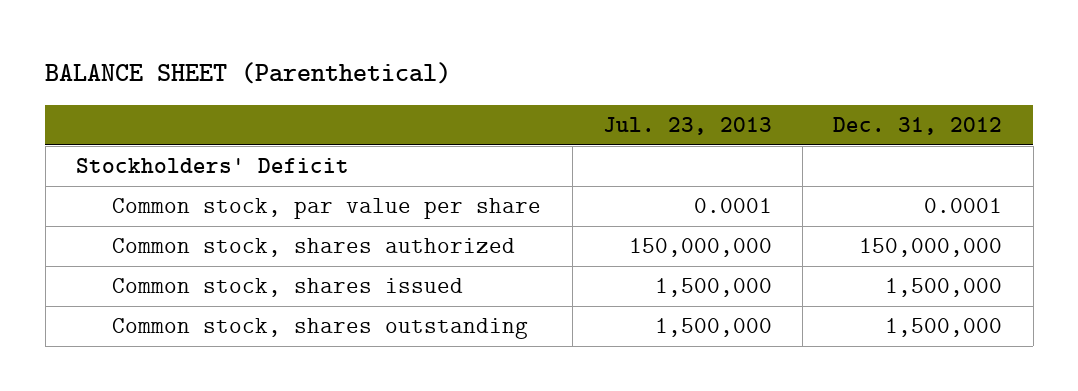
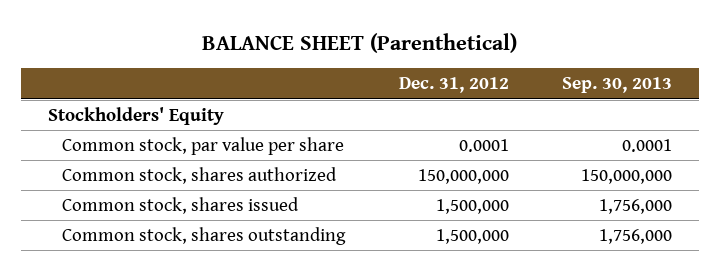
- | Jul. 23, 2013 | Dec. 31, 2012
+ | Dec. 31, 2012 | Sep. 30, 2013
- Stockholders' Deficit
+ Stockholders' Equity

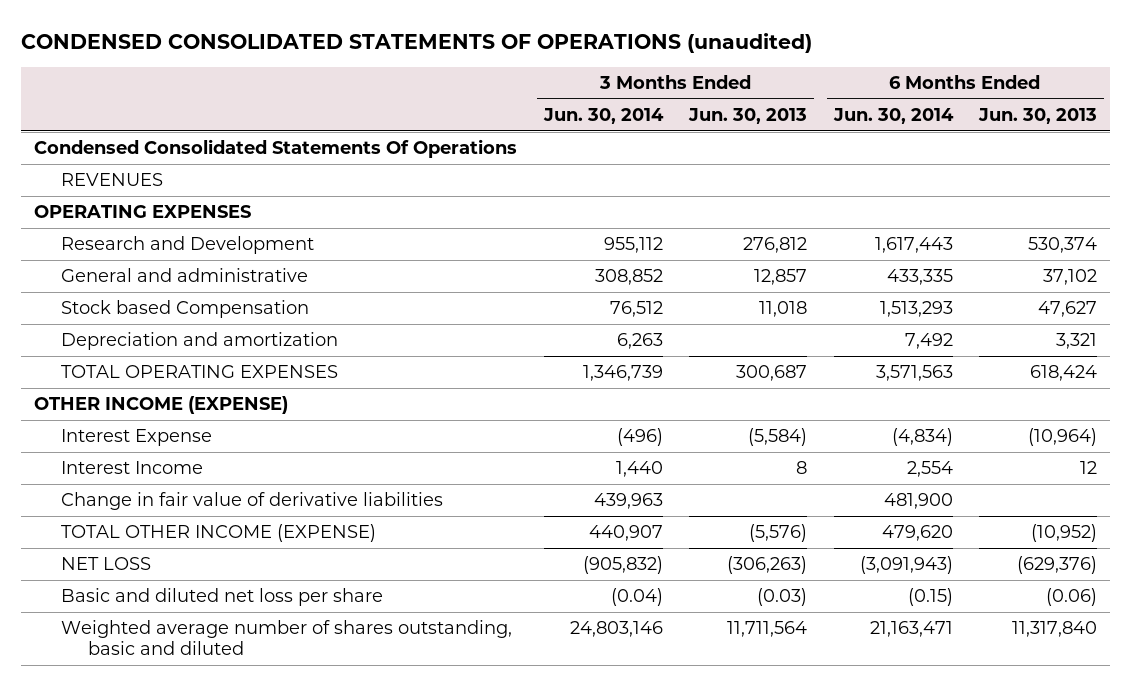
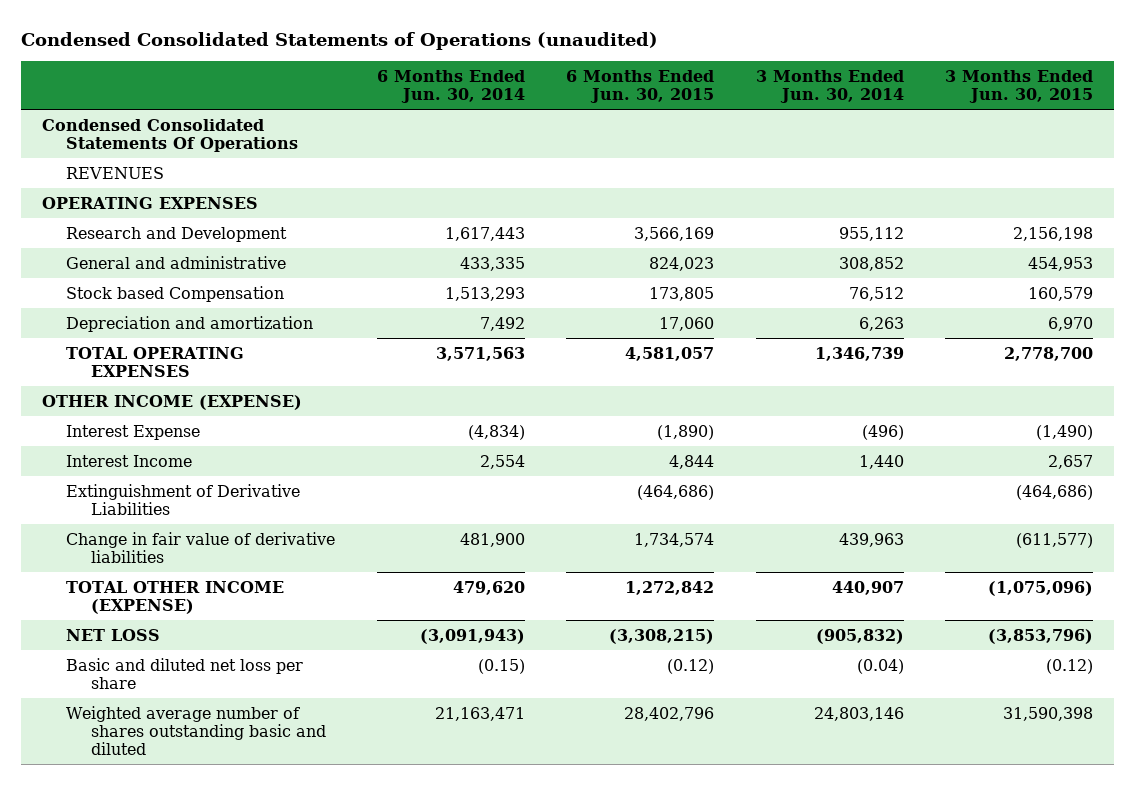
- CONDENSED CONSOLIDATED STATEMENTS OF OPERATIONS (unaudited)
+ Condensed Consolidated Statements of Operations (unaudited)
- | 3 Months Ended Jun. 30, 2014 | 3 Months Ended Jun. 30, 2013 | 6 Months Ended Jun. 30, 2014 | 6 Months Ended Jun. 30, 2013
+ | 6 Months Ended Jun. 30, 2014 | 6 Months Ended Jun. 30, 2015 | 3 Months Ended Jun. 30, 2014 | 3 Months Ended Jun. 30, 2015
+ Extinguishment of Derivative Liabilities | | (464,686) | | (464,686)
- Weighted average number of shares outstanding, basic and diluted | 24,803,146 | 11,711,564 | 21,163,471 | 11,317,840
+ Weighted average number of shares outstanding basic and diluted | 21,163,471 | 28,402,796 | 24,803,146 | 31,590,398

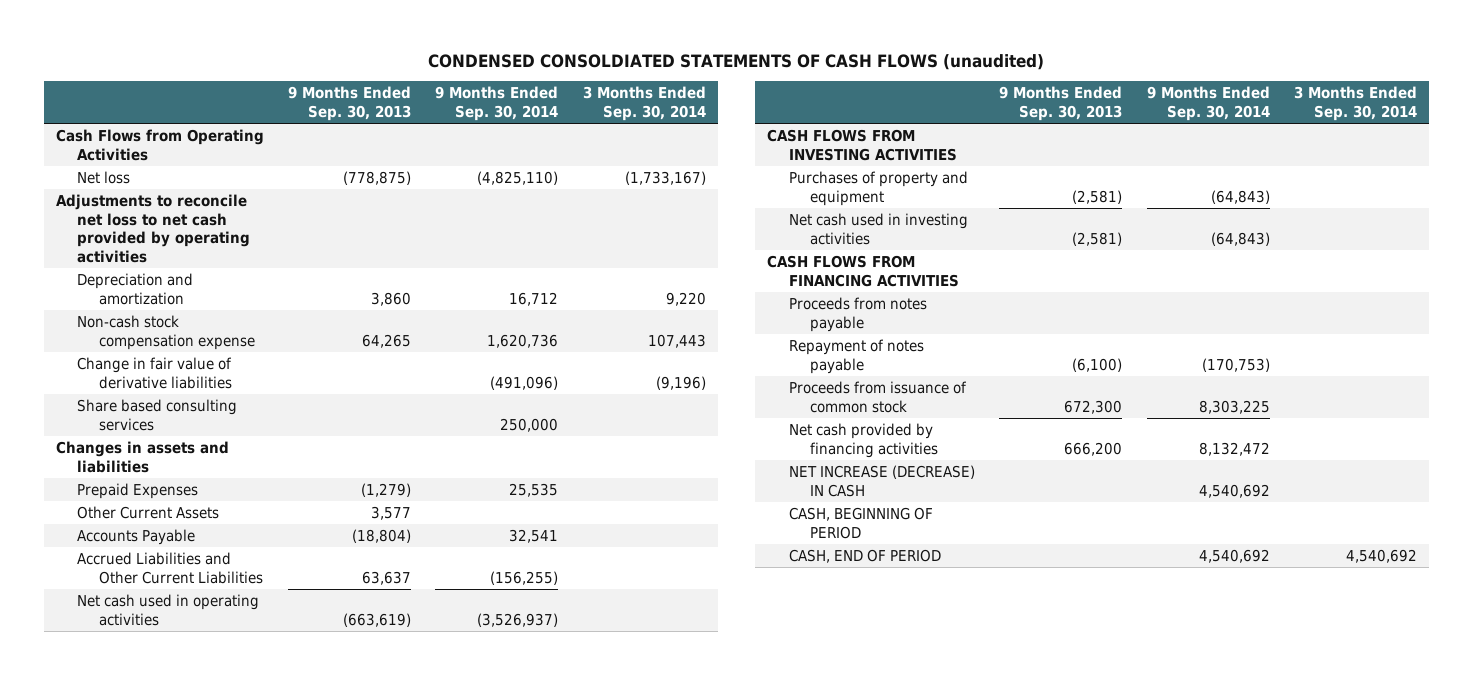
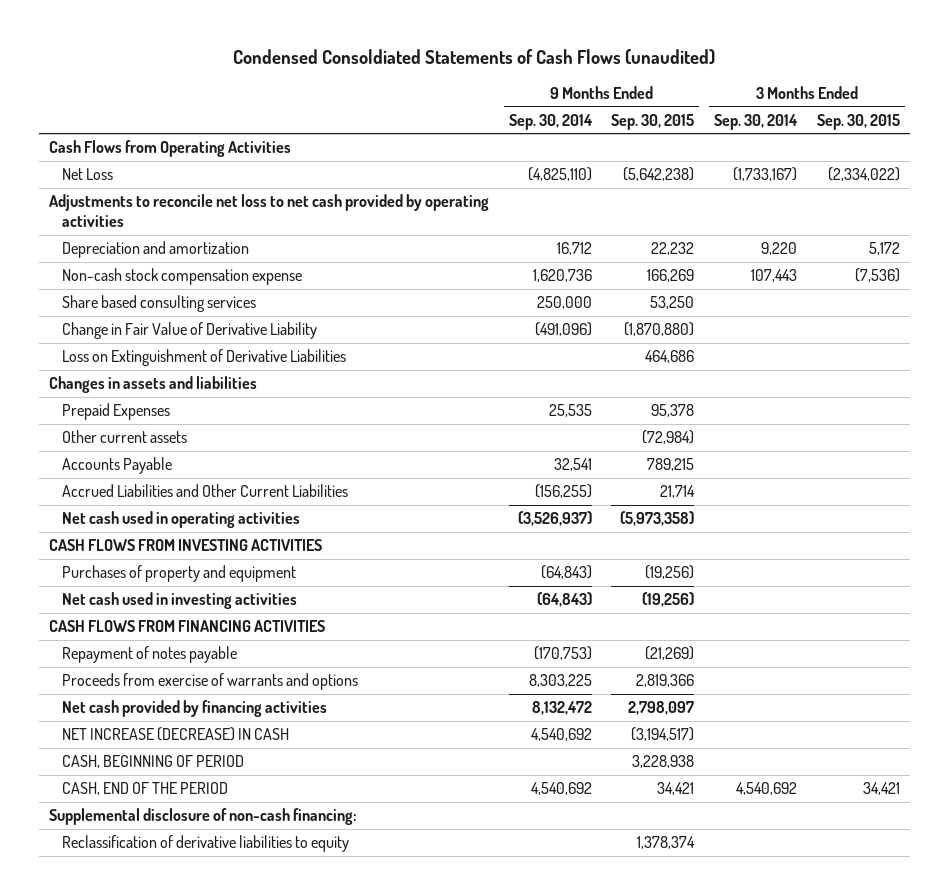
- CONDENSED CONSOLDIATED STATEMENTS OF CASH FLOWS (unaudited)
+ Condensed Consoldiated Statements of Cash Flows (unaudited)
- | 9 Months Ended Sep. 30, 2013 | 9 Months Ended Sep. 30, 2014 | 3 Months Ended Sep. 30, 2014
+ | 9 Months Ended Sep. 30, 2014 | 9 Months Ended Sep. 30, 2015 | 3 Months Ended Sep. 30, 2014 | 3 Months Ended Sep. 30, 2015
- Net loss | (778,875) | (4,825,110) | (1,733,167)
+ Net Loss | (4,825,110) | (5,642,238) | (1,733,167) | (2,334,022)
- Change in fair value of derivative liabilities | | (491,096) | (9,196)
+ Change in Fair Value of Derivative Liability | (491,096) | (1,870,880) | |
+ Loss on Extinguishment of Derivative Liabilities | | 464,686 | |
- Other Current Assets | 3,577 | |
+ Other current assets | | (72,984) | |
- Proceeds from notes payable
- Proceeds from issuance of common stock | 672,300 | 8,303,225 |
+ Proceeds from exercise of warrants and options | 8,303,225 | 2,819,366 | |
- CASH, END OF PERIOD | | 4,540,692 | 4,540,692
+ CASH, END OF THE PERIOD | 4,540,692 | 34,421 | 4,540,692 | 34,421
+ Supplemental disclosure of non-cash financing:
+ Reclassification of derivative liabilities to equity | | 1,378,374 | |

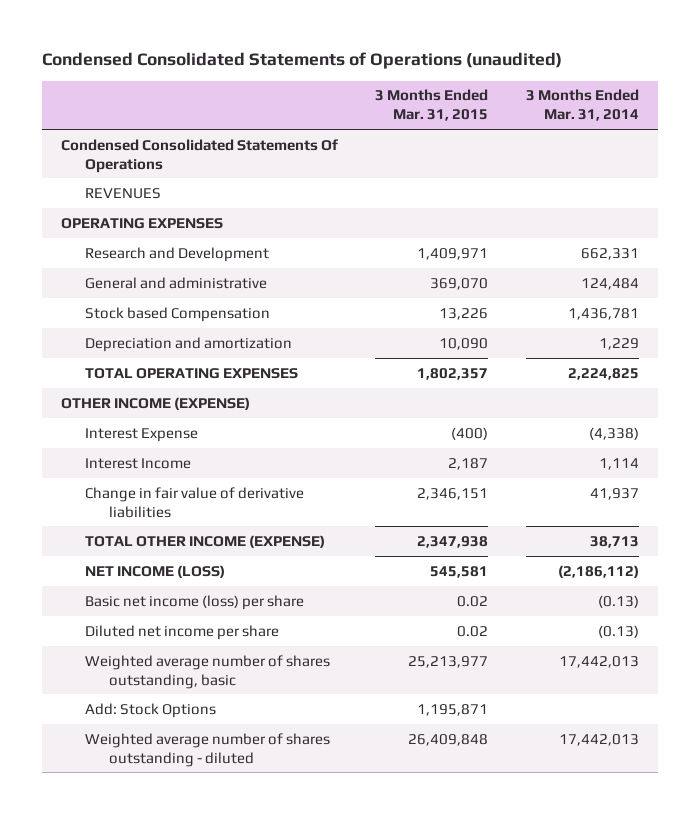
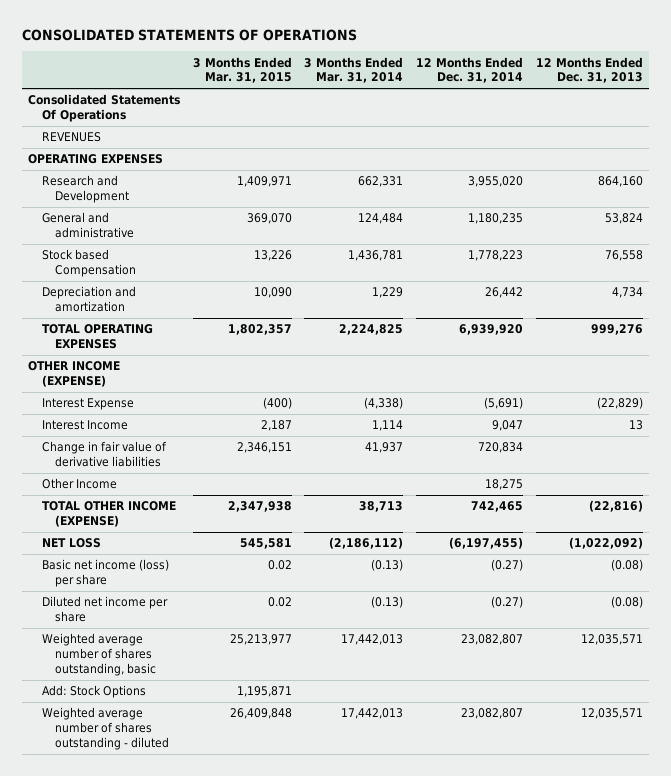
- Condensed Consolidated Statements of Operations (unaudited)
+ CONSOLIDATED STATEMENTS OF OPERATIONS
- | 3 Months Ended Mar. 31, 2015 | 3 Months Ended Mar. 31, 2014
+ | 3 Months Ended Mar. 31, 2015 | 3 Months Ended Mar. 31, 2014 | 12 Months Ended Dec. 31, 2014 | 12 Months Ended Dec. 31, 2013
- Condensed Consolidated Statements Of Operations
+ Consolidated Statements Of Operations
+ Other Income | | | 18,275 |
- NET INCOME (LOSS) | 545,581 | (2,186,112)
+ NET LOSS | 545,581 | (2,186,112) | (6,197,455) | (1,022,092)

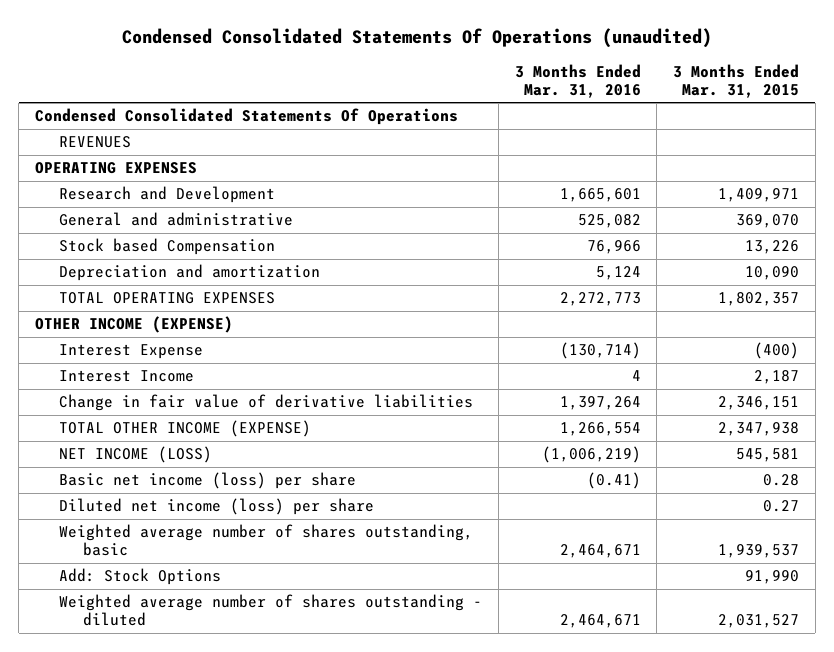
- CONSOLIDATED STATEMENTS OF OPERATIONS
+ Condensed Consolidated Statements Of Operations (unaudited)
- | 3 Months Ended Mar. 31, 2015 | 3 Months Ended Mar. 31, 2014 | 12 Months Ended Dec. 31, 2014 | 12 Months Ended Dec. 31, 2013
+ | 3 Months Ended Mar. 31, 2016 | 3 Months Ended Mar. 31, 2015
- Consolidated Statements Of Operations
+ Condensed Consolidated Statements Of Operations
- Other Income | | | 18,275 |
- NET LOSS | 545,581 | (2,186,112) | (6,197,455) | (1,022,092)
- Basic net income (loss) per share | 0.02 | (0.13) | (0.27) | (0.08)
- Diluted net income per share | 0.02 | (0.13) | (0.27) | (0.08)
- Weighted average number of shares outstanding, basic | 25,213,977 | 17,442,013 | 23,082,807 | 12,035,571
- Add: Stock Options | 1,195,871 | | |
- Weighted average number of shares outstanding - diluted | 26,409,848 | 17,442,013 | 23,082,807 | 12,035,571
+ NET INCOME (LOSS) | (1,006,219) | 545,581
+ Basic net income (loss) per share | (0.41) | 0.28
+ Diluted net income (loss) per share | | 0.27
+ Weighted average number of shares outstanding, basic | 2,464,671 | 1,939,537
+ Add: Stock Options | | 91,990
+ Weighted average number of shares outstanding - diluted | 2,464,671 | 2,031,527

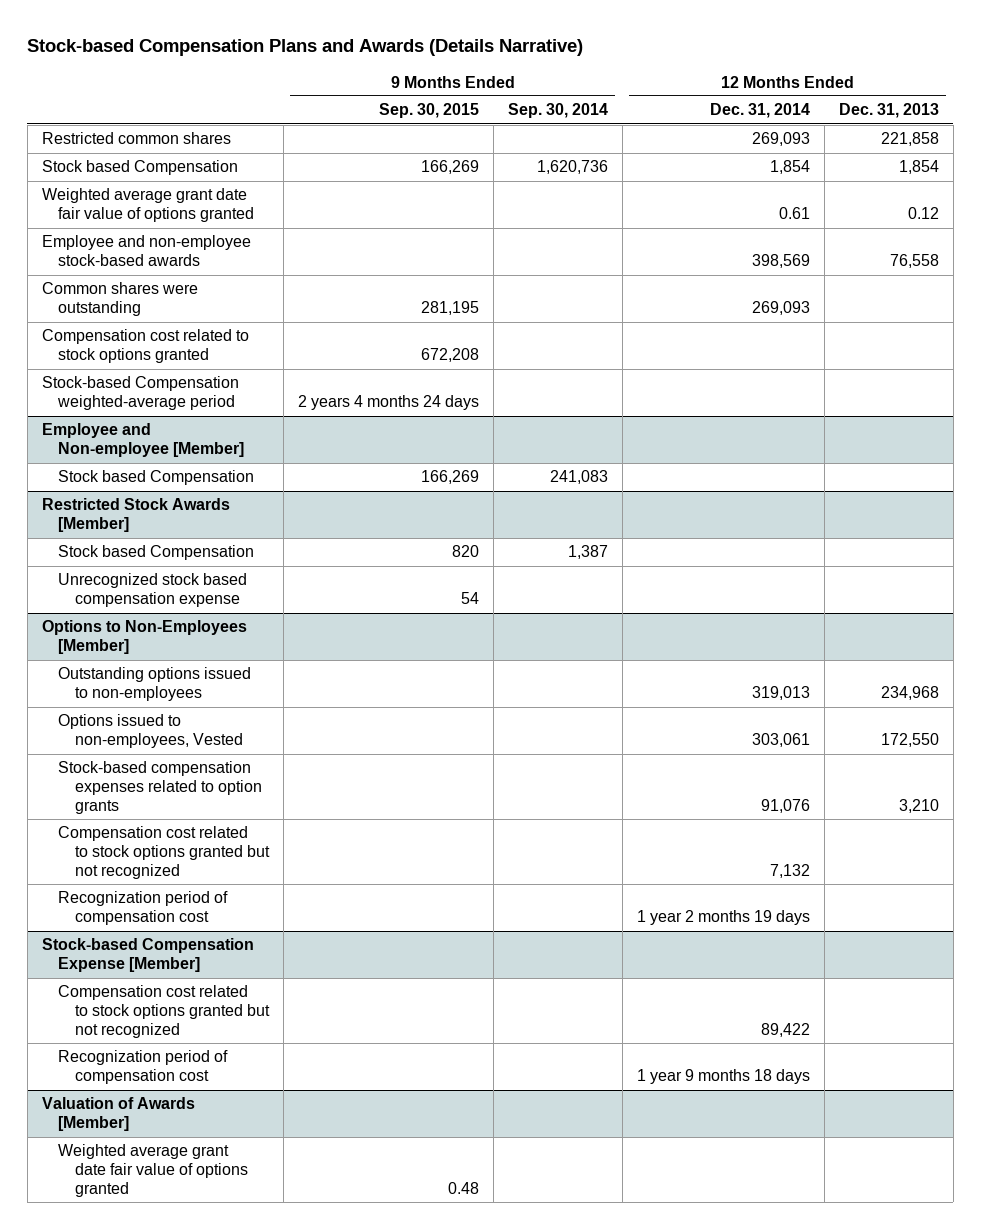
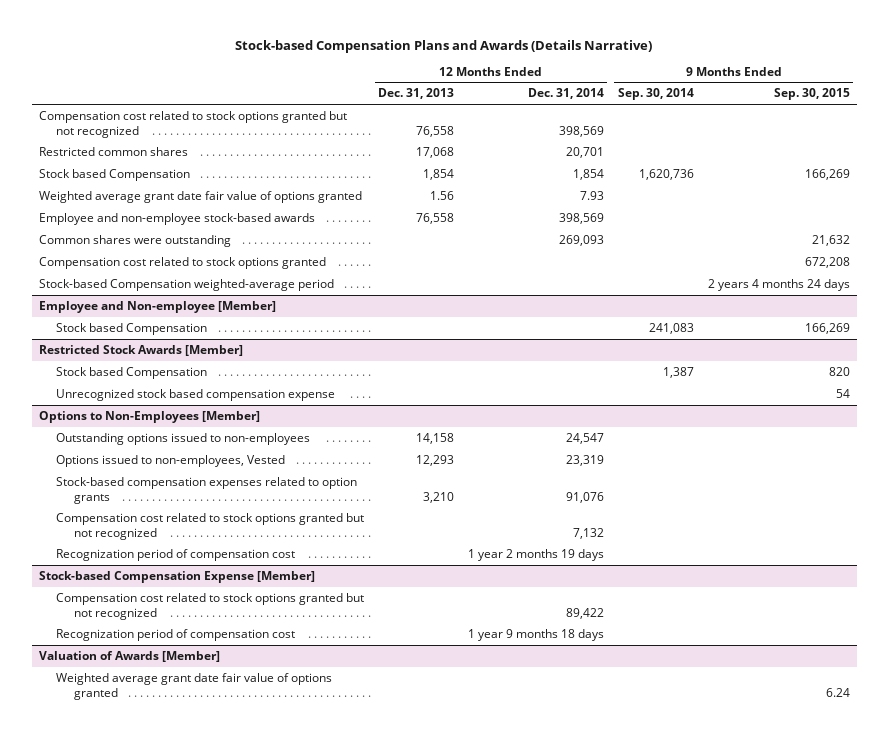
- | 9 Months Ended Sep. 30, 2015 | 9 Months Ended Sep. 30, 2014 | 12 Months Ended Dec. 31, 2014 | 12 Months Ended Dec. 31, 2013
+ | 12 Months Ended Dec. 31, 2013 | 12 Months Ended Dec. 31, 2014 | 9 Months Ended Sep. 30, 2014 | 9 Months Ended Sep. 30, 2015
- Restricted common shares | | | 269,093 | 221,858
+ Compensation cost related to stock options granted but not recognized | 76,558 | 398,569 | |
+ Restricted common shares | 17,068 | 20,701 | |
- Weighted average grant date fair value of options granted | | | 0.61 | 0.12
+ Weighted average grant date fair value of options granted | 1.56 | 7.93 | |
- Common shares were outstanding | 281,195 | | 269,093 |
+ Common shares were outstanding | | 269,093 | | 21,632
@ Options to Non-Employees [Member]
- Outstanding options issued to non-employees | | | 319,013 | 234,968
- Options issued to non-employees, Vested | | | 303,061 | 172,550
+ Outstanding options issued to non-employees | 14,158 | 24,547 | |
+ Options issued to non-employees, Vested | 12,293 | 23,319 | |
@ Valuation of Awards [Member]
- Weighted average grant date fair value of options granted | 0.48 | | |
+ Weighted average grant date fair value of options granted | | | | 6.24

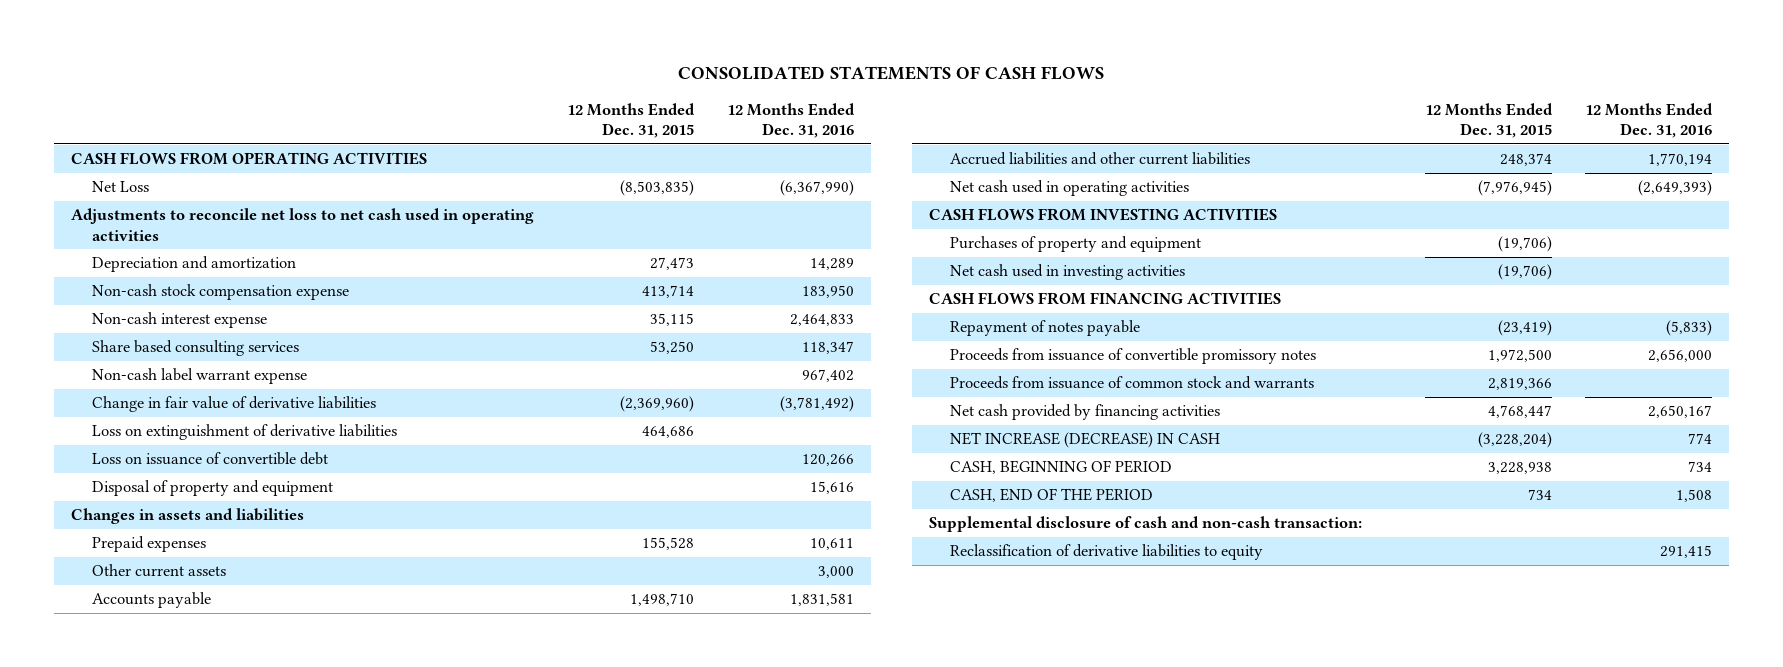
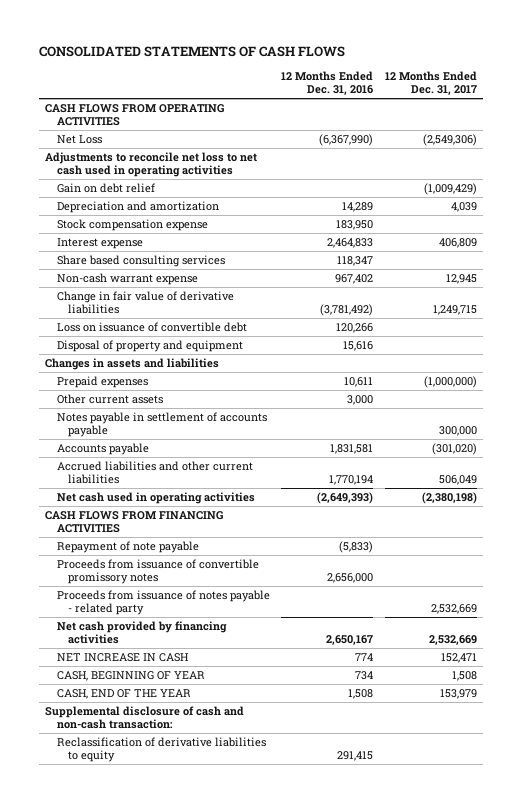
- | 12 Months Ended Dec. 31, 2015 | 12 Months Ended Dec. 31, 2016
+ | 12 Months Ended Dec. 31, 2016 | 12 Months Ended Dec. 31, 2017
+ Gain on debt relief | | (1,009,429)
- Non-cash stock compensation expense | 413,714 | 183,950
- Non-cash interest expense | 35,115 | 2,464,833
+ Stock compensation expense | 183,950 |
+ Interest expense | 2,464,833 | 406,809
- Non-cash label warrant expense | | 967,402
+ Non-cash warrant expense | 967,402 | 12,945
- Loss on extinguishment of derivative liabilities | 464,686 |
+ Notes payable in settlement of accounts payable | | 300,000
- CASH FLOWS FROM INVESTING ACTIVITIES
- Purchases of property and equipment | (19,706) |
- Net cash used in investing activities | (19,706) |
- Repayment of notes payable | (23,419) | (5,833)
+ Repayment of note payable | (5,833) |
- Proceeds from issuance of common stock and warrants | 2,819,366 |
+ Proceeds from issuance of notes payable - related party | | 2,532,669
- NET INCREASE (DECREASE) IN CASH | (3,228,204) | 774
- CASH, BEGINNING OF PERIOD | 3,228,938 | 734
- CASH, END OF THE PERIOD | 734 | 1,508
+ NET INCREASE IN CASH | 774 | 152,471
+ CASH, BEGINNING OF YEAR | 734 | 1,508
+ CASH, END OF THE YEAR | 1,508 | 153,979

